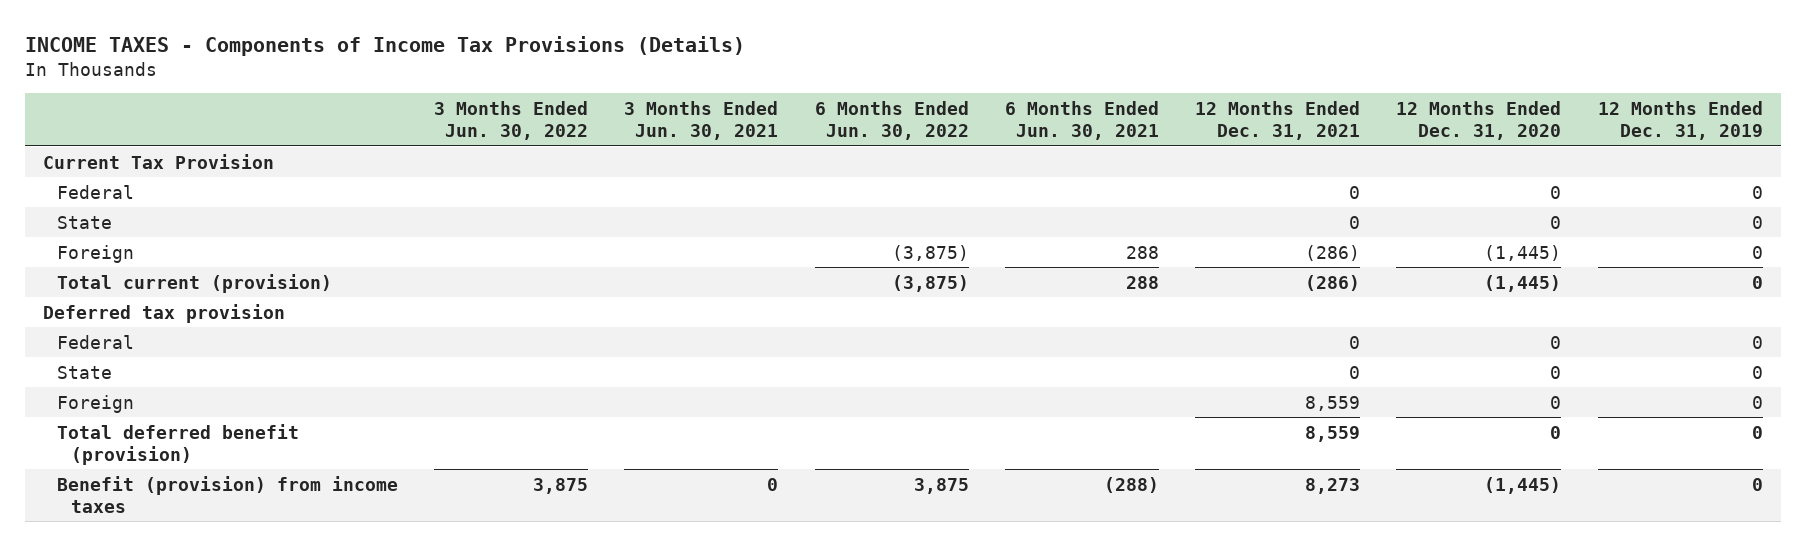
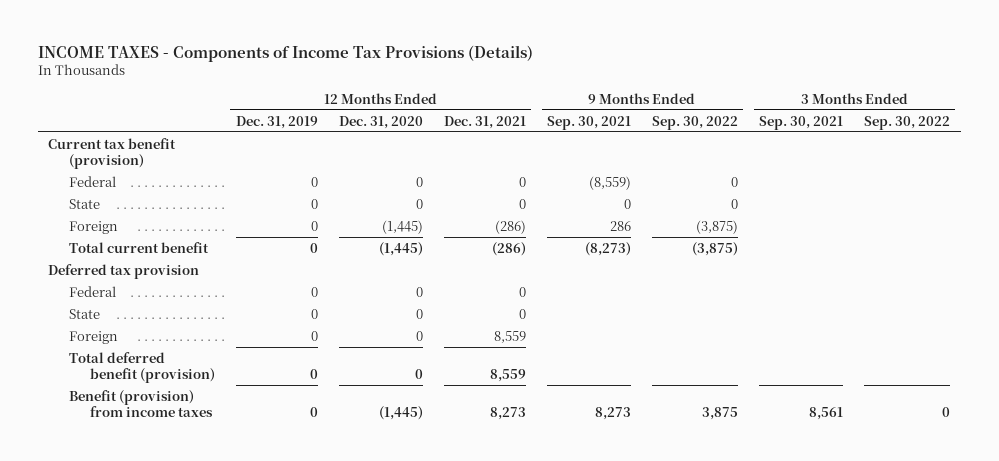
- | 3 Months Ended Jun. 30, 2022 | 3 Months Ended Jun. 30, 2021 | 6 Months Ended Jun. 30, 2022 | 6 Months Ended Jun. 30, 2021 | 12 Months Ended Dec. 31, 2021 | 12 Months Ended Dec. 31, 2020 | 12 Months Ended Dec. 31, 2019
+ | 12 Months Ended Dec. 31, 2019 | 12 Months Ended Dec. 31, 2020 | 12 Months Ended Dec. 31, 2021 | 9 Months Ended Sep. 30, 2021 | 9 Months Ended Sep. 30, 2022 | 3 Months Ended Sep. 30, 2021 | 3 Months Ended Sep. 30, 2022
- Current Tax Provision
+ Current tax benefit (provision)
- Total current (provision) | | | (3,875) | 288 | (286) | (1,445) | 0
+ Total current benefit | 0 | (1,445) | (286) | (8,273) | (3,875) | |

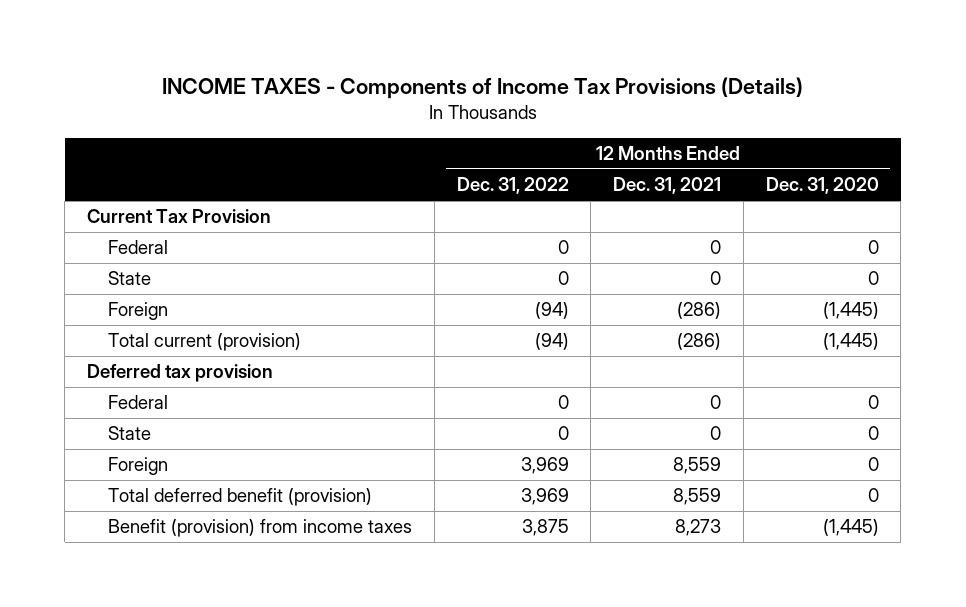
- | 12 Months Ended Dec. 31, 2019 | 12 Months Ended Dec. 31, 2020 | 12 Months Ended Dec. 31, 2021 | 9 Months Ended Sep. 30, 2021 | 9 Months Ended Sep. 30, 2022 | 3 Months Ended Sep. 30, 2021 | 3 Months Ended Sep. 30, 2022
+ | 12 Months Ended Dec. 31, 2022 | 12 Months Ended Dec. 31, 2021 | 12 Months Ended Dec. 31, 2020
- Current tax benefit (provision)
+ Current Tax Provision
- Total current benefit | 0 | (1,445) | (286) | (8,273) | (3,875) | |
+ Total current (provision) | (94) | (286) | (1,445)

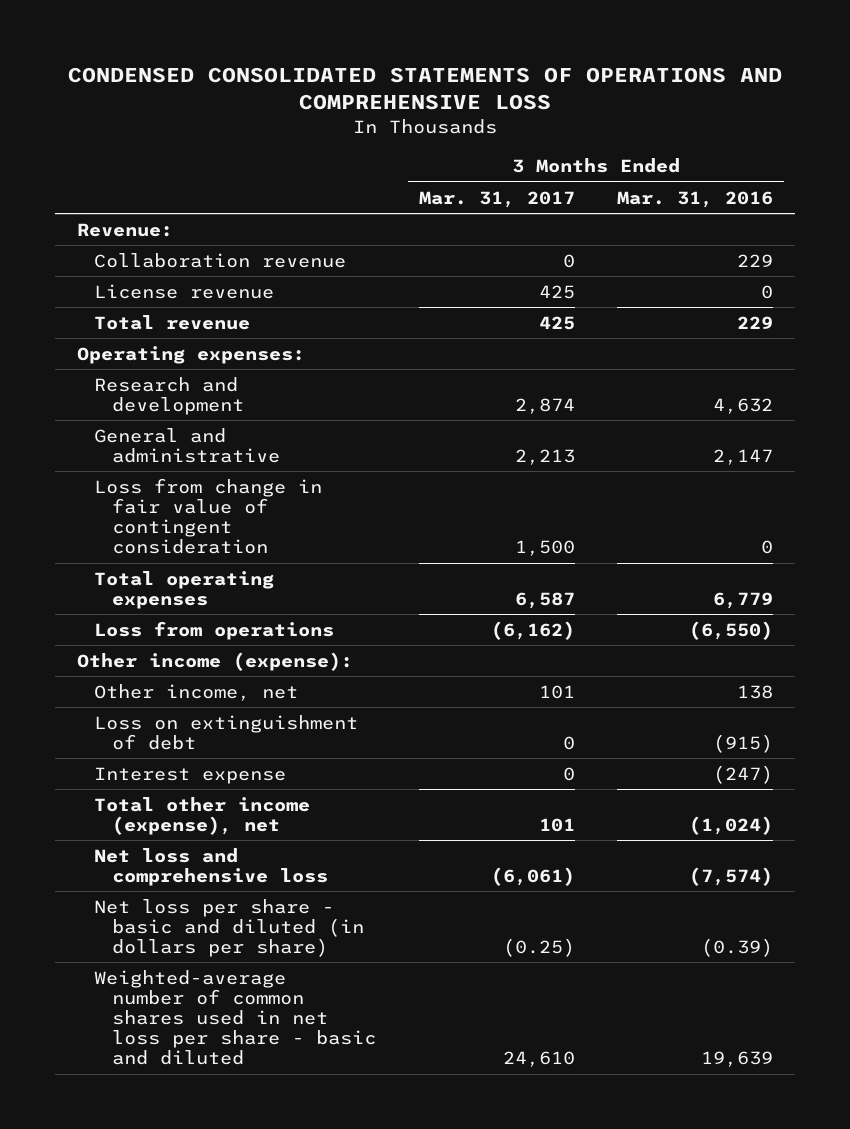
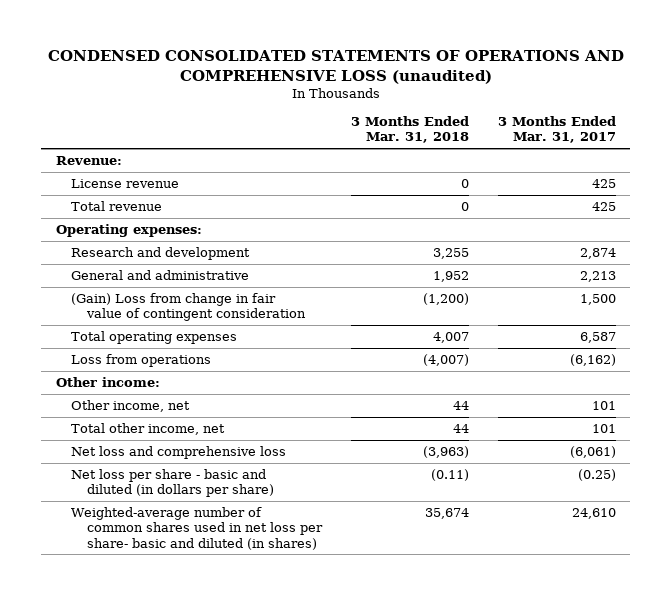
- CONDENSED CONSOLIDATED STATEMENTS OF OPERATIONS AND COMPREHENSIVE LOSS
+ CONDENSED CONSOLIDATED STATEMENTS OF OPERATIONS AND COMPREHENSIVE LOSS (unaudited)
- | 3 Months Ended Mar. 31, 2017 | 3 Months Ended Mar. 31, 2016
+ | 3 Months Ended Mar. 31, 2018 | 3 Months Ended Mar. 31, 2017
- Collaboration revenue | 0 | 229
- Loss from change in fair value of contingent consideration | 1,500 | 0
+ (Gain) Loss from change in fair value of contingent consideration | (1,200) | 1,500
- Other income (expense):
+ Other income:
- Loss on extinguishment of debt | 0 | (915)
- Interest expense | 0 | (247)
- Total other income (expense), net | 101 | (1,024)
+ Total other income, net | 44 | 101
- Weighted-average number of common shares used in net loss per share - basic and diluted | 24,610 | 19,639
+ Weighted-average number of common shares used in net loss per share- basic and diluted (in shares) | 35,674 | 24,610

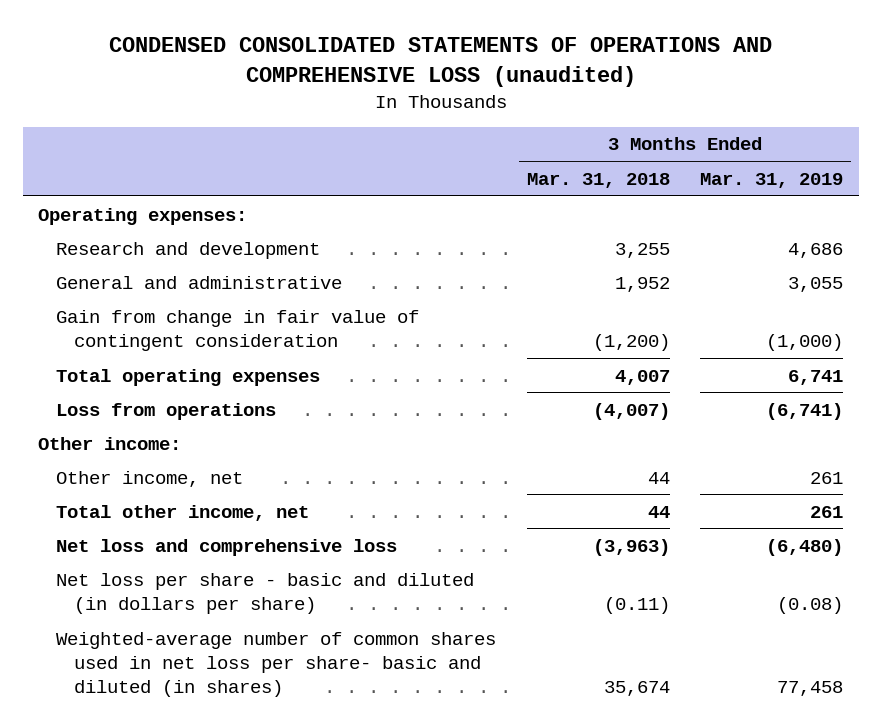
- | 3 Months Ended Mar. 31, 2018 | 3 Months Ended Mar. 31, 2017
+ | 3 Months Ended Mar. 31, 2018 | 3 Months Ended Mar. 31, 2019
- Revenue:
- License revenue | 0 | 425
- Total revenue | 0 | 425
- (Gain) Loss from change in fair value of contingent consideration | (1,200) | 1,500
+ Gain from change in fair value of contingent consideration | (1,200) | (1,000)

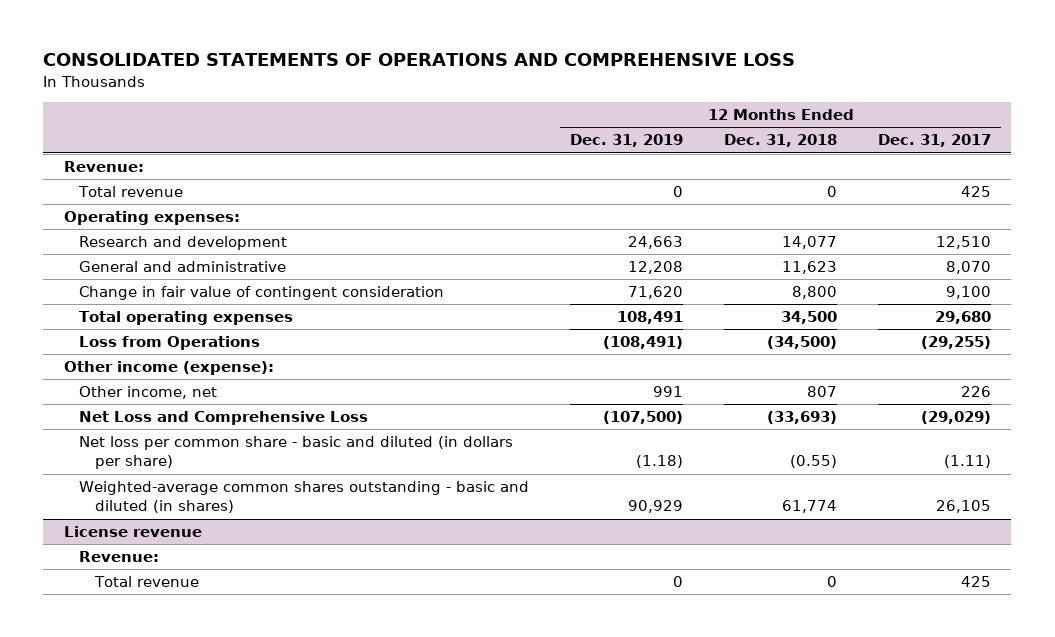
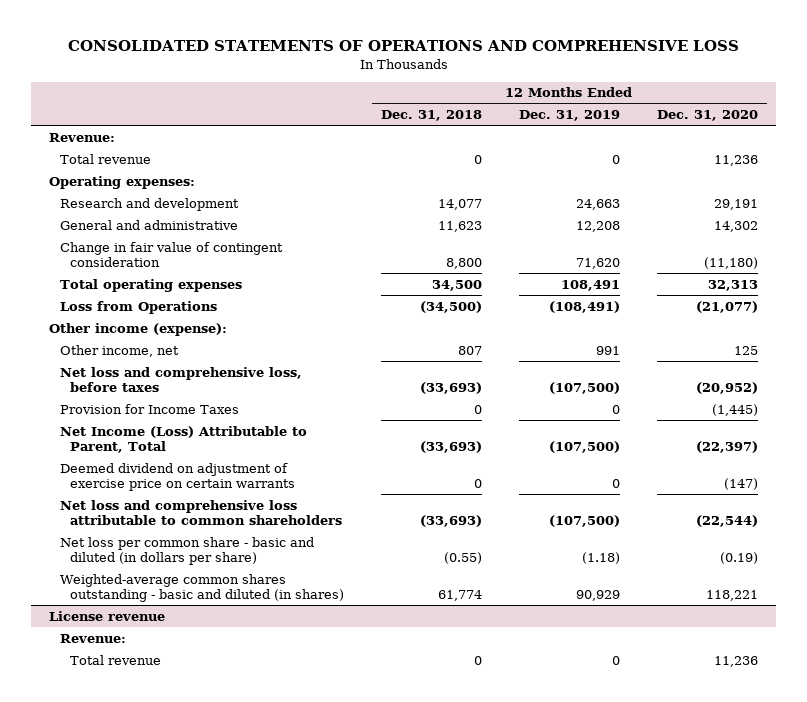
- | 12 Months Ended Dec. 31, 2019 | 12 Months Ended Dec. 31, 2018 | 12 Months Ended Dec. 31, 2017
+ | 12 Months Ended Dec. 31, 2018 | 12 Months Ended Dec. 31, 2019 | 12 Months Ended Dec. 31, 2020
- Net Loss and Comprehensive Loss | (107,500) | (33,693) | (29,029)
+ Net loss and comprehensive loss, before taxes | (33,693) | (107,500) | (20,952)
+ Provision for Income Taxes | 0 | 0 | (1,445)
+ Net Income (Loss) Attributable to Parent, Total | (33,693) | (107,500) | (22,397)
+ Deemed dividend on adjustment of exercise price on certain warrants | 0 | 0 | (147)
+ Net loss and comprehensive loss attributable to common shareholders | (33,693) | (107,500) | (22,544)

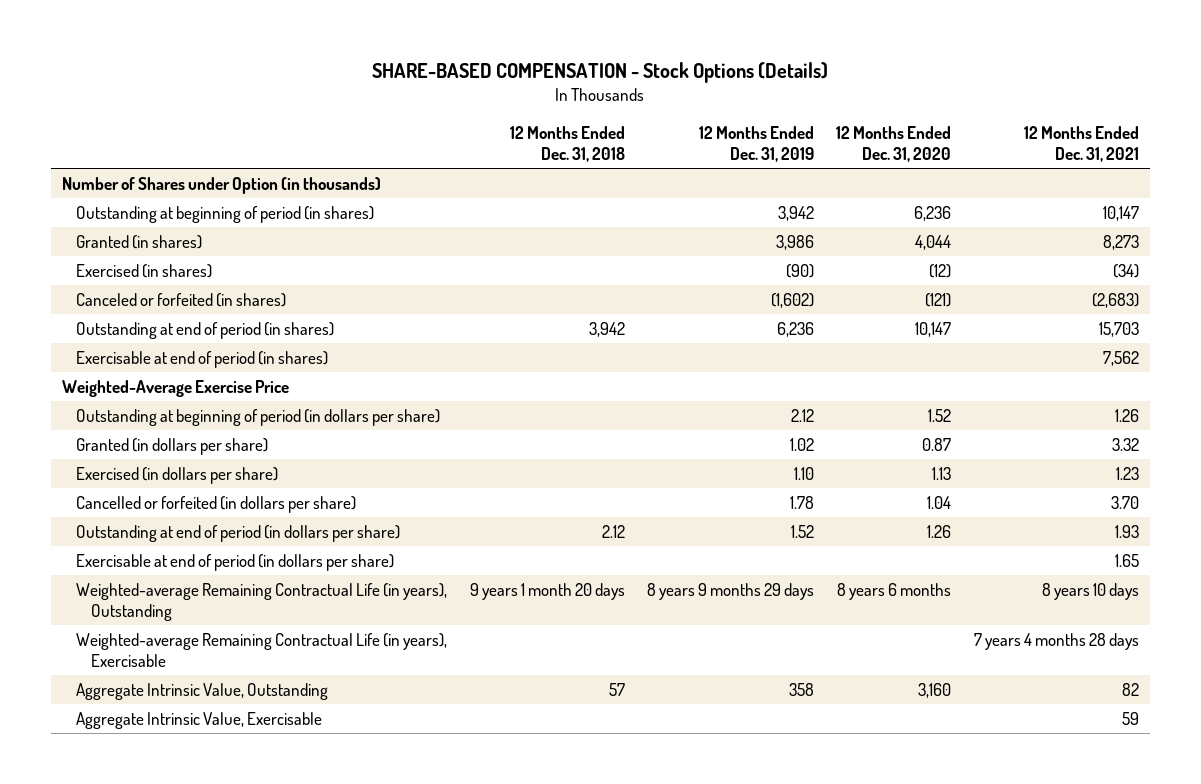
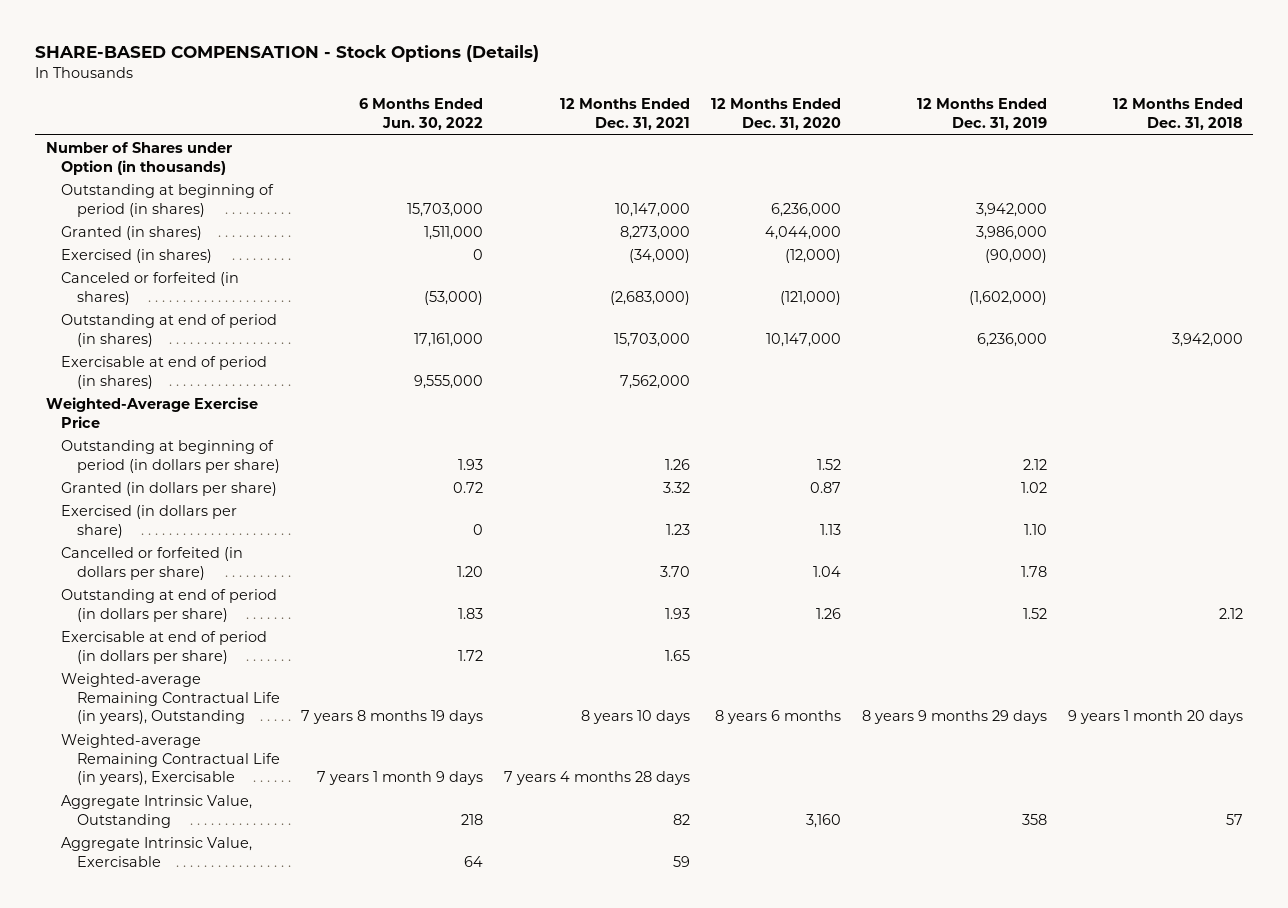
- | 12 Months Ended Dec. 31, 2018 | 12 Months Ended Dec. 31, 2019 | 12 Months Ended Dec. 31, 2020 | 12 Months Ended Dec. 31, 2021
+ | 6 Months Ended Jun. 30, 2022 | 12 Months Ended Dec. 31, 2021 | 12 Months Ended Dec. 31, 2020 | 12 Months Ended Dec. 31, 2019 | 12 Months Ended Dec. 31, 2018
- Outstanding at beginning of period (in shares) | | 3,942 | 6,236 | 10,147
- Granted (in shares) | | 3,986 | 4,044 | 8,273
- Exercised (in shares) | | (90) | (12) | (34)
- Canceled or forfeited (in shares) | | (1,602) | (121) | (2,683)
- Outstanding at end of period (in shares) | 3,942 | 6,236 | 10,147 | 15,703
- Exercisable at end of period (in shares) | | | | 7,562
+ Outstanding at beginning of period (in shares) | 15,703,000 | 10,147,000 | 6,236,000 | 3,942,000 |
+ Granted (in shares) | 1,511,000 | 8,273,000 | 4,044,000 | 3,986,000 |
+ Exercised (in shares) | 0 | (34,000) | (12,000) | (90,000) |
+ Canceled or forfeited (in shares) | (53,000) | (2,683,000) | (121,000) | (1,602,000) |
+ Outstanding at end of period (in shares) | 17,161,000 | 15,703,000 | 10,147,000 | 6,236,000 | 3,942,000
+ Exercisable at end of period (in shares) | 9,555,000 | 7,562,000 | | |

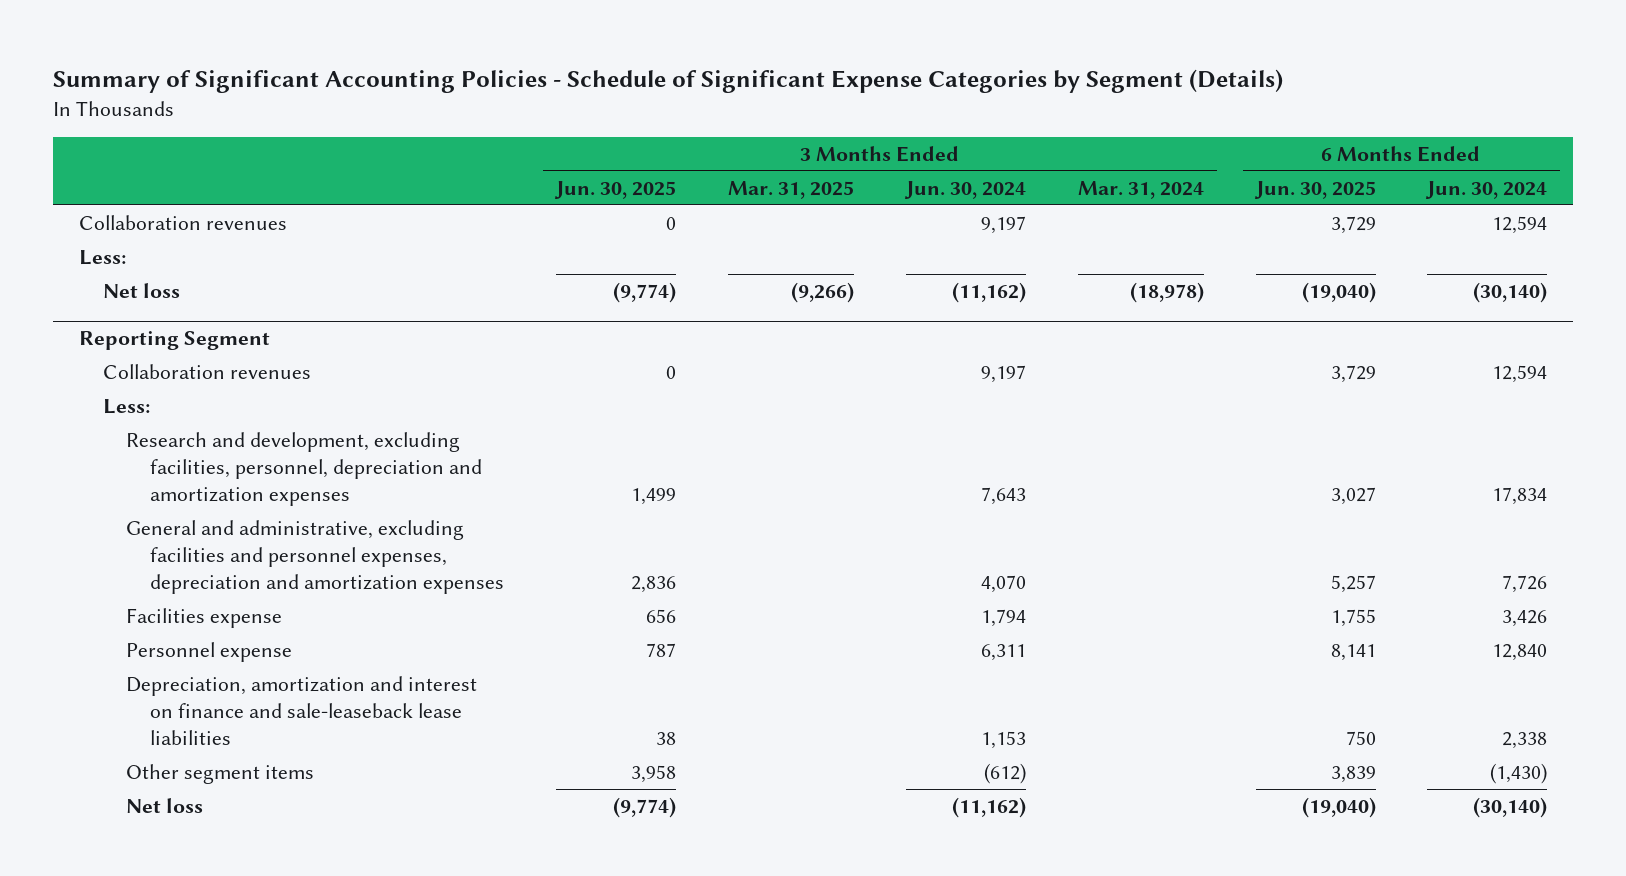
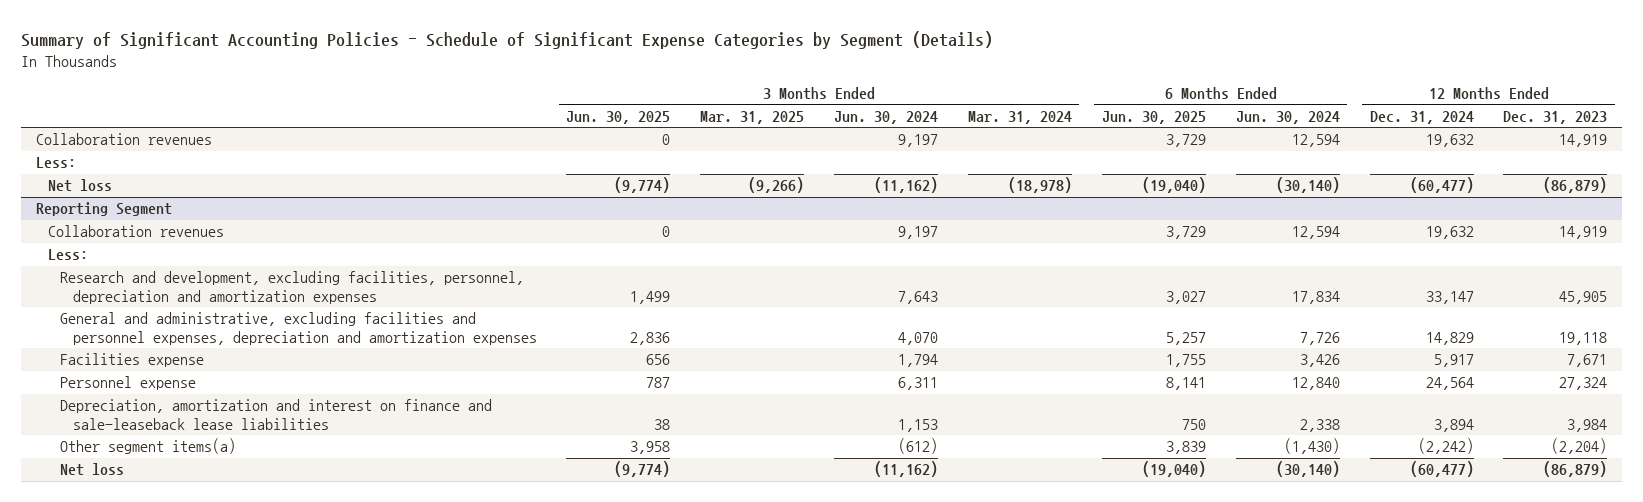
- | 3 Months Ended Jun. 30, 2025 | 3 Months Ended Mar. 31, 2025 | 3 Months Ended Jun. 30, 2024 | 3 Months Ended Mar. 31, 2024 | 6 Months Ended Jun. 30, 2025 | 6 Months Ended Jun. 30, 2024
+ | 3 Months Ended Jun. 30, 2025 | 3 Months Ended Mar. 31, 2025 | 3 Months Ended Jun. 30, 2024 | 3 Months Ended Mar. 31, 2024 | 6 Months Ended Jun. 30, 2025 | 6 Months Ended Jun. 30, 2024 | 12 Months Ended Dec. 31, 2024 | 12 Months Ended Dec. 31, 2023
@ Reporting Segment
- Other segment items | 3,958 | | (612) | | 3,839 | (1,430)
+ Other segment items(a) | 3,958 | | (612) | | 3,839 | (1,430) | (2,242) | (2,204)

